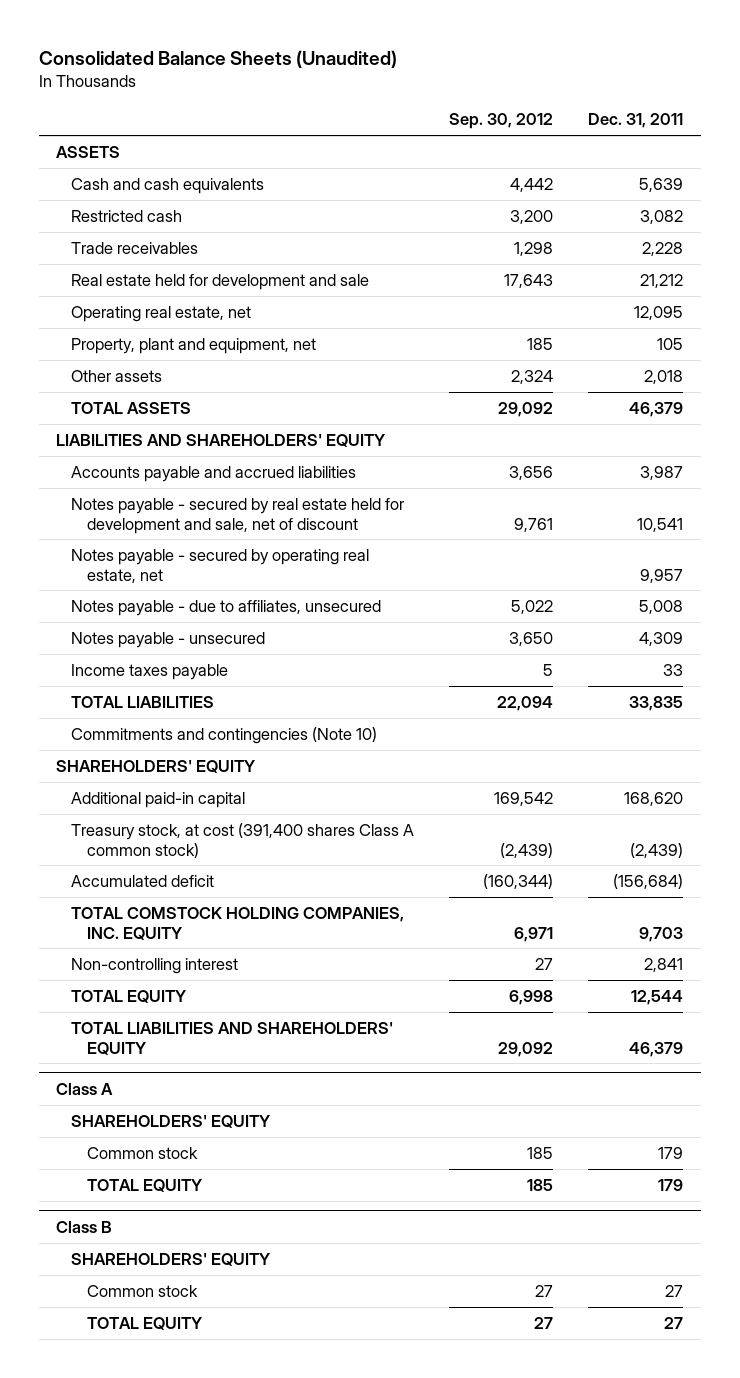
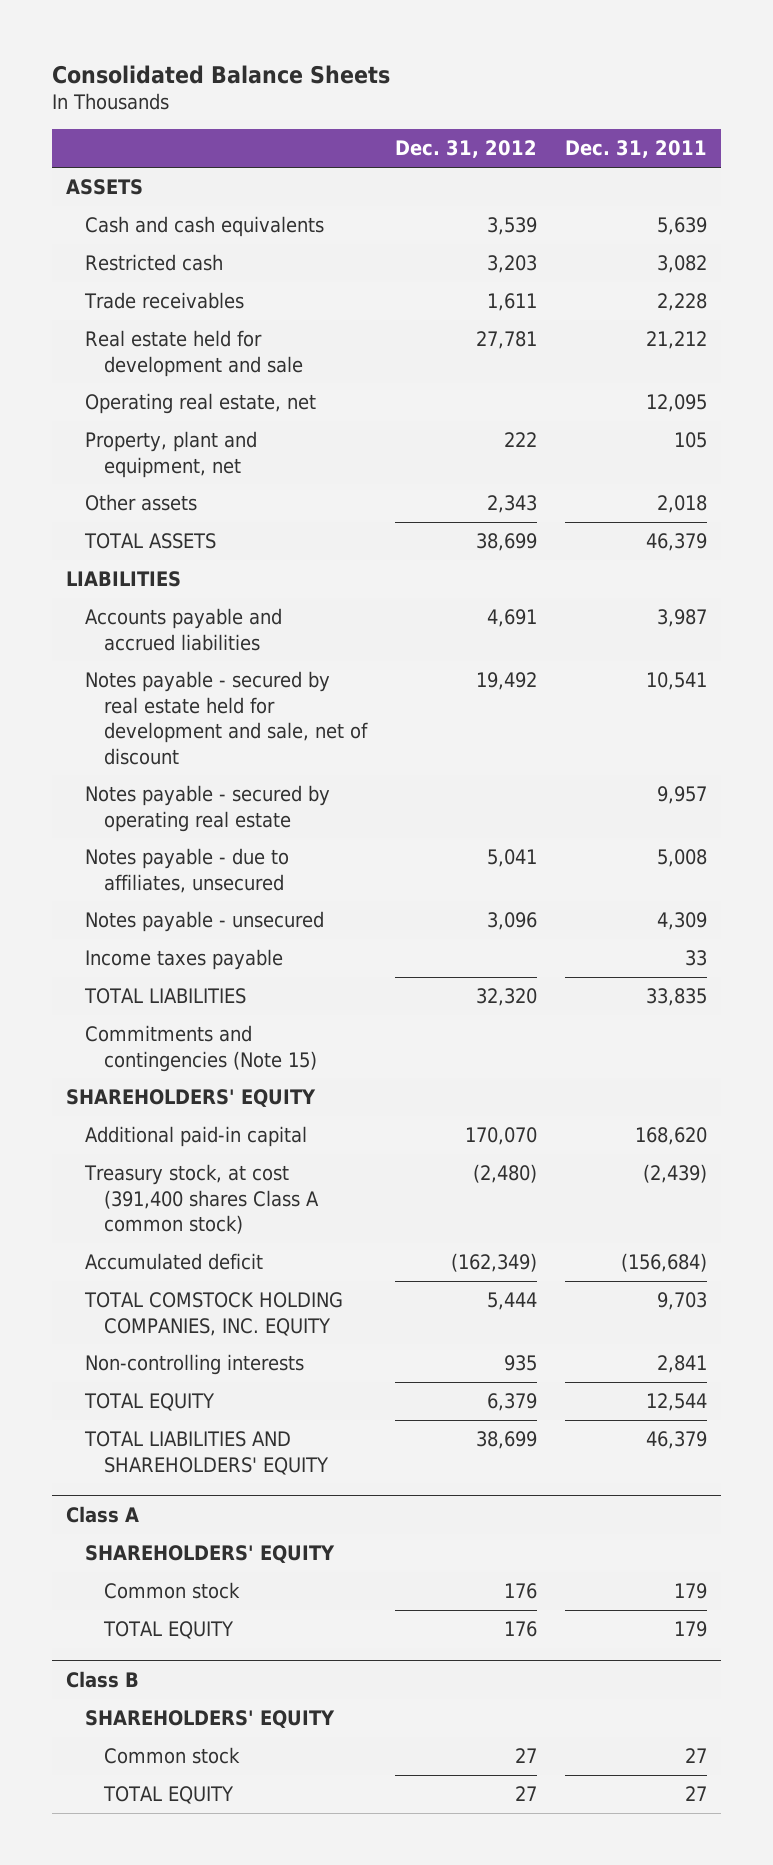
- Consolidated Balance Sheets (Unaudited)
+ Consolidated Balance Sheets
- | Sep. 30, 2012 | Dec. 31, 2011
+ | Dec. 31, 2012 | Dec. 31, 2011
- LIABILITIES AND SHAREHOLDERS' EQUITY
+ LIABILITIES
- Notes payable - secured by operating real estate, net | | 9,957
+ Notes payable - secured by operating real estate | | 9,957
- Commitments and contingencies (Note 10)
+ Commitments and contingencies (Note 15)
- Non-controlling interest | 27 | 2,841
+ Non-controlling interests | 935 | 2,841

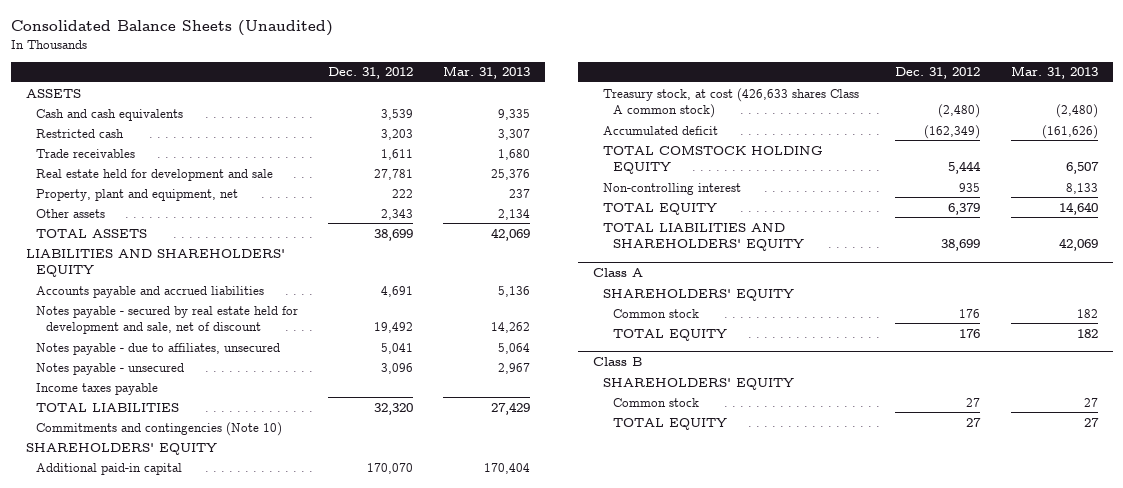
- Consolidated Balance Sheets
+ Consolidated Balance Sheets (Unaudited)
- | Dec. 31, 2012 | Dec. 31, 2011
+ | Dec. 31, 2012 | Mar. 31, 2013
- Operating real estate, net | | 12,095
- LIABILITIES
+ LIABILITIES AND SHAREHOLDERS' EQUITY
- Notes payable - secured by operating real estate | | 9,957
- Commitments and contingencies (Note 15)
+ Commitments and contingencies (Note 10)
- Treasury stock, at cost (391,400 shares Class A common stock) | (2,480) | (2,439)
+ Treasury stock, at cost (426,633 shares Class A common stock) | (2,480) | (2,480)
- TOTAL COMSTOCK HOLDING COMPANIES, INC. EQUITY | 5,444 | 9,703
- Non-controlling interests | 935 | 2,841
+ TOTAL COMSTOCK HOLDING EQUITY | 5,444 | 6,507
+ Non-controlling interest | 935 | 8,133

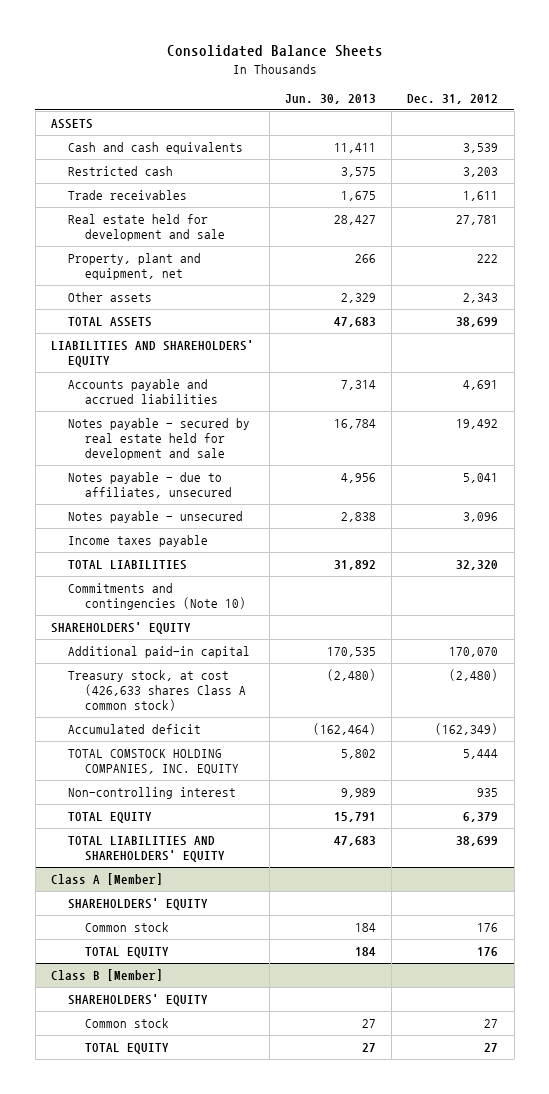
- Consolidated Balance Sheets (Unaudited)
+ Consolidated Balance Sheets
- | Dec. 31, 2012 | Mar. 31, 2013
+ | Jun. 30, 2013 | Dec. 31, 2012
- Notes payable - secured by real estate held for development and sale, net of discount | 19,492 | 14,262
+ Notes payable - secured by real estate held for development and sale | 16,784 | 19,492
- TOTAL COMSTOCK HOLDING EQUITY | 5,444 | 6,507
+ TOTAL COMSTOCK HOLDING COMPANIES, INC. EQUITY | 5,802 | 5,444
- Class A
+ Class A [Member]
- Class B
+ Class B [Member]

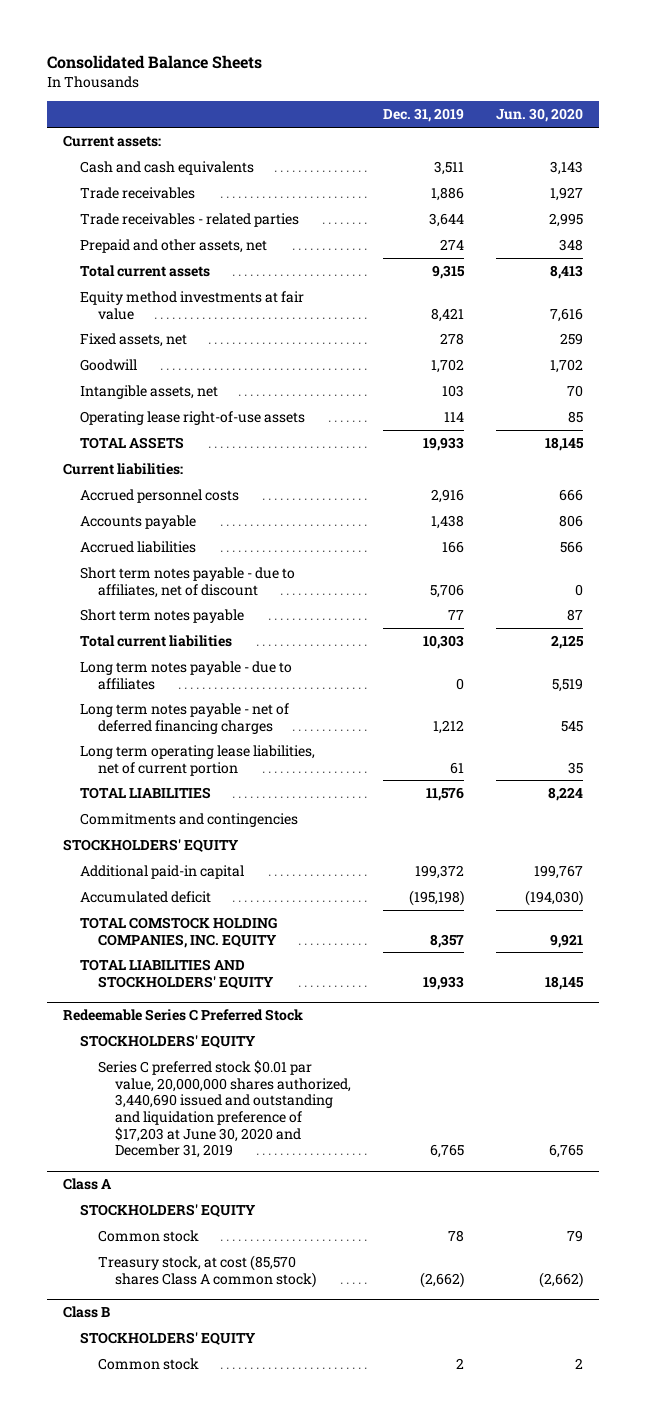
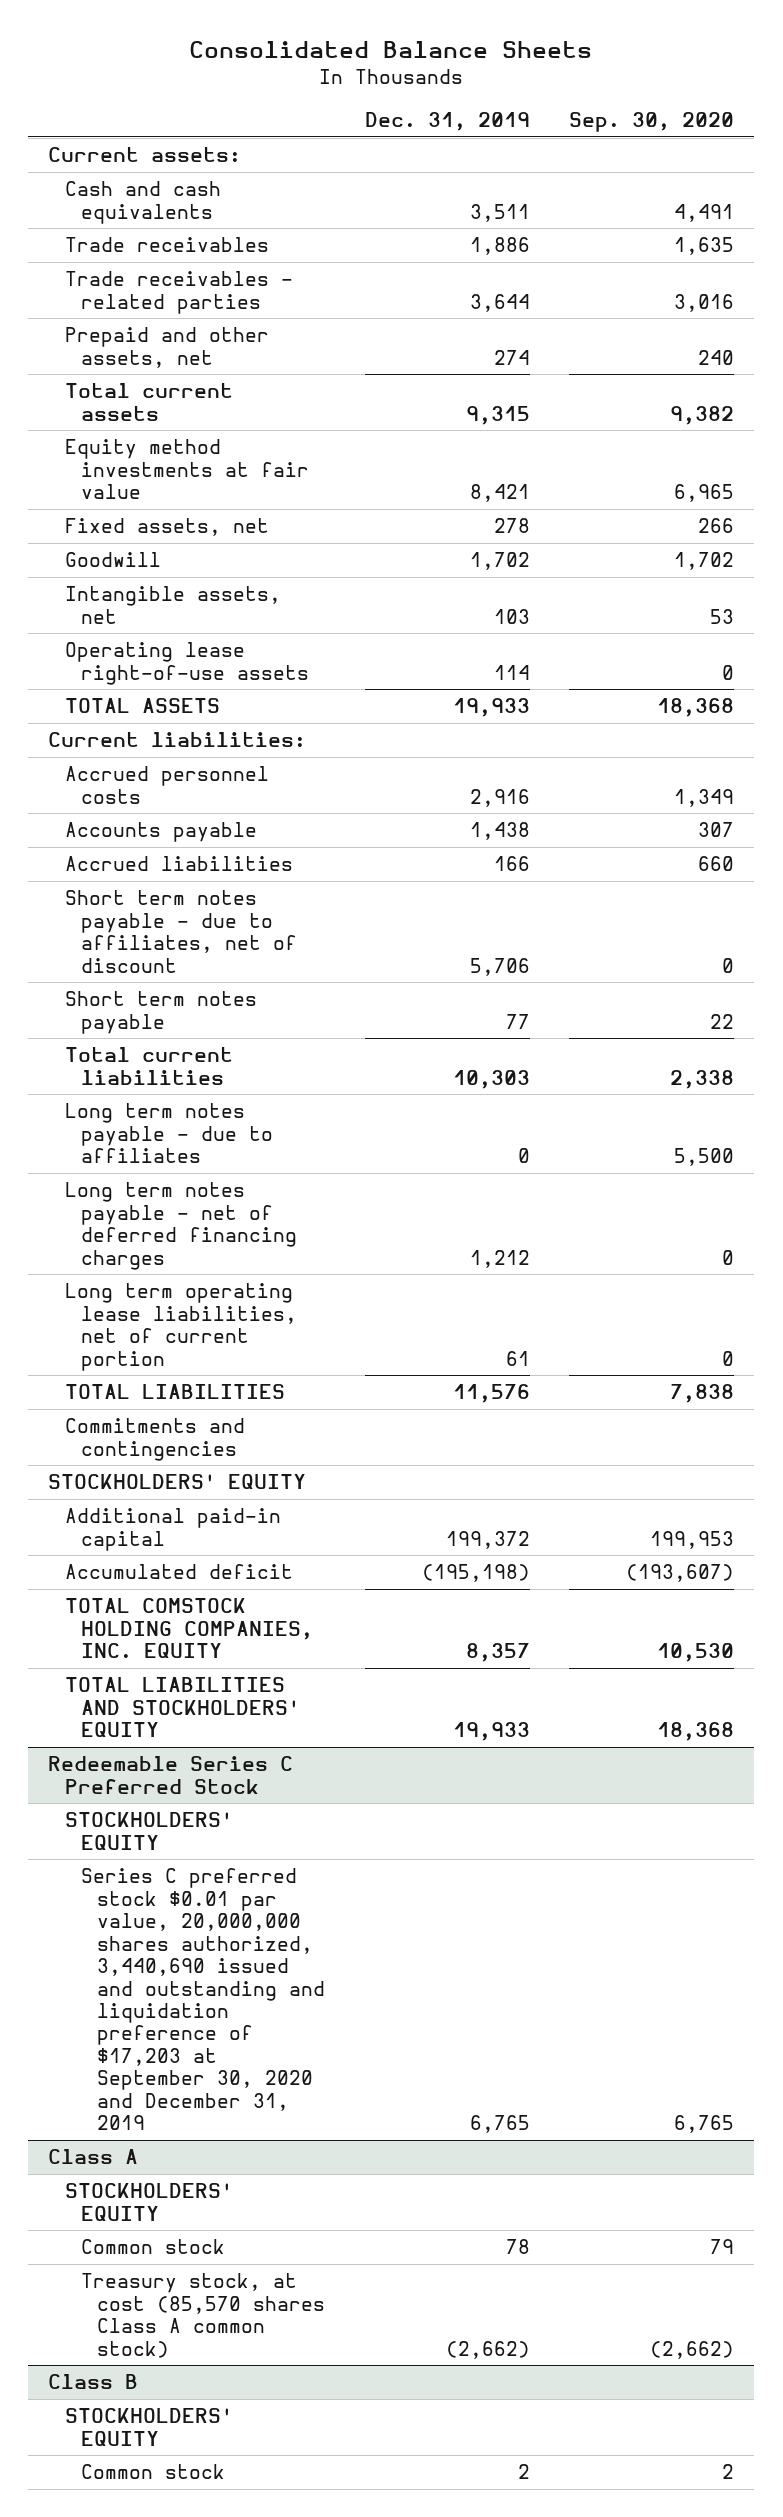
- | Dec. 31, 2019 | Jun. 30, 2020
+ | Dec. 31, 2019 | Sep. 30, 2020
@ Redeemable Series C Preferred Stock
- Series C preferred stock $0.01 par value, 20,000,000 shares authorized, 3,440,690 issued and outstanding and liquidation preference of $17,203 at June 30, 2020 and December 31, 2019 | 6,765 | 6,765
+ Series C preferred stock $0.01 par value, 20,000,000 shares authorized, 3,440,690 issued and outstanding and liquidation preference of $17,203 at September 30, 2020 and December 31, 2019 | 6,765 | 6,765

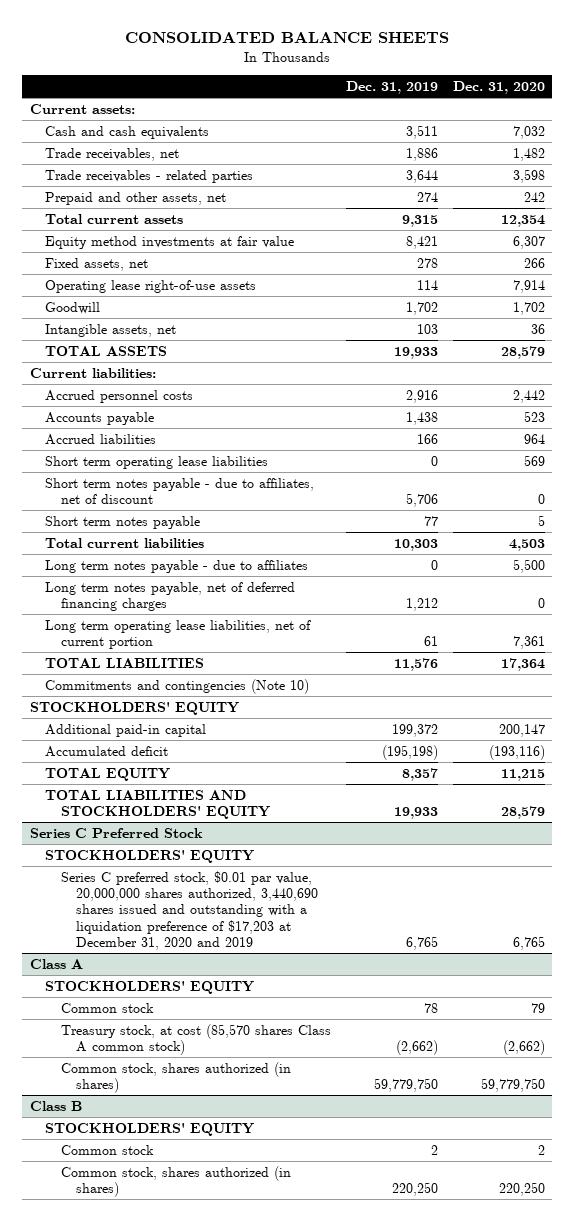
- Consolidated Balance Sheets
+ CONSOLIDATED BALANCE SHEETS
- | Dec. 31, 2019 | Sep. 30, 2020
+ | Dec. 31, 2019 | Dec. 31, 2020
- Trade receivables | 1,886 | 1,635
+ Trade receivables, net | 1,886 | 1,482
moved up: Operating lease right-of-use assets | 114 | 7,914
+ Short term operating lease liabilities | 0 | 569
- Long term notes payable - net of deferred financing charges | 1,212 | 0
+ Long term notes payable, net of deferred financing charges | 1,212 | 0
- Commitments and contingencies
+ Commitments and contingencies (Note 10)
- TOTAL COMSTOCK HOLDING COMPANIES, INC. EQUITY | 8,357 | 10,530
+ TOTAL EQUITY | 8,357 | 11,215
- Redeemable Series C Preferred Stock
+ Series C Preferred Stock
- Series C preferred stock $0.01 par value, 20,000,000 shares authorized, 3,440,690 issued and outstanding and liquidation preference of $17,203 at September 30, 2020 and December 31, 2019 | 6,765 | 6,765
+ Series C preferred stock, $0.01 par value, 20,000,000 shares authorized, 3,440,690 shares issued and outstanding with a liquidation preference of $17,203 at December 31, 2020 and 2019 | 6,765 | 6,765
@ Class A
+ Common stock, shares authorized (in shares) | 59,779,750 | 59,779,750
@ Class B
+ Common stock, shares authorized (in shares) | 220,250 | 220,250

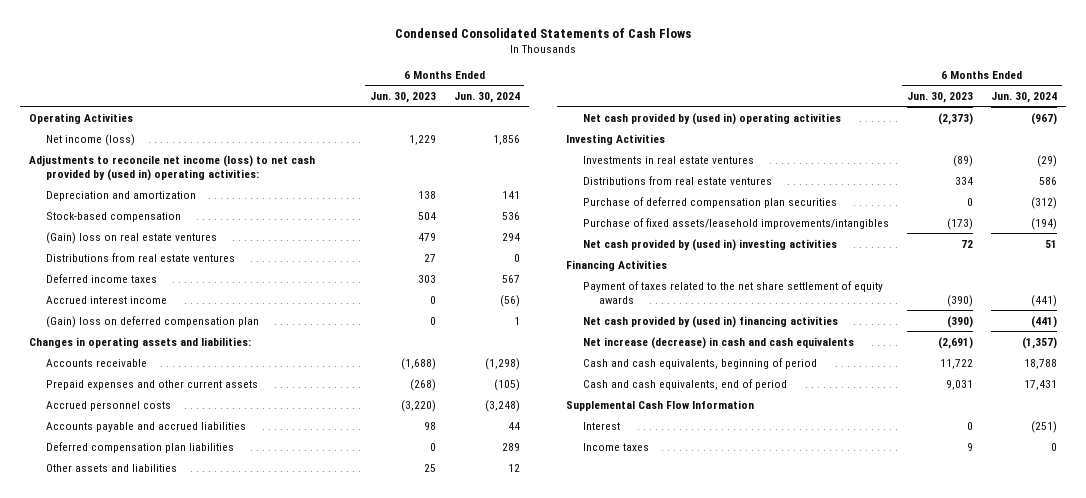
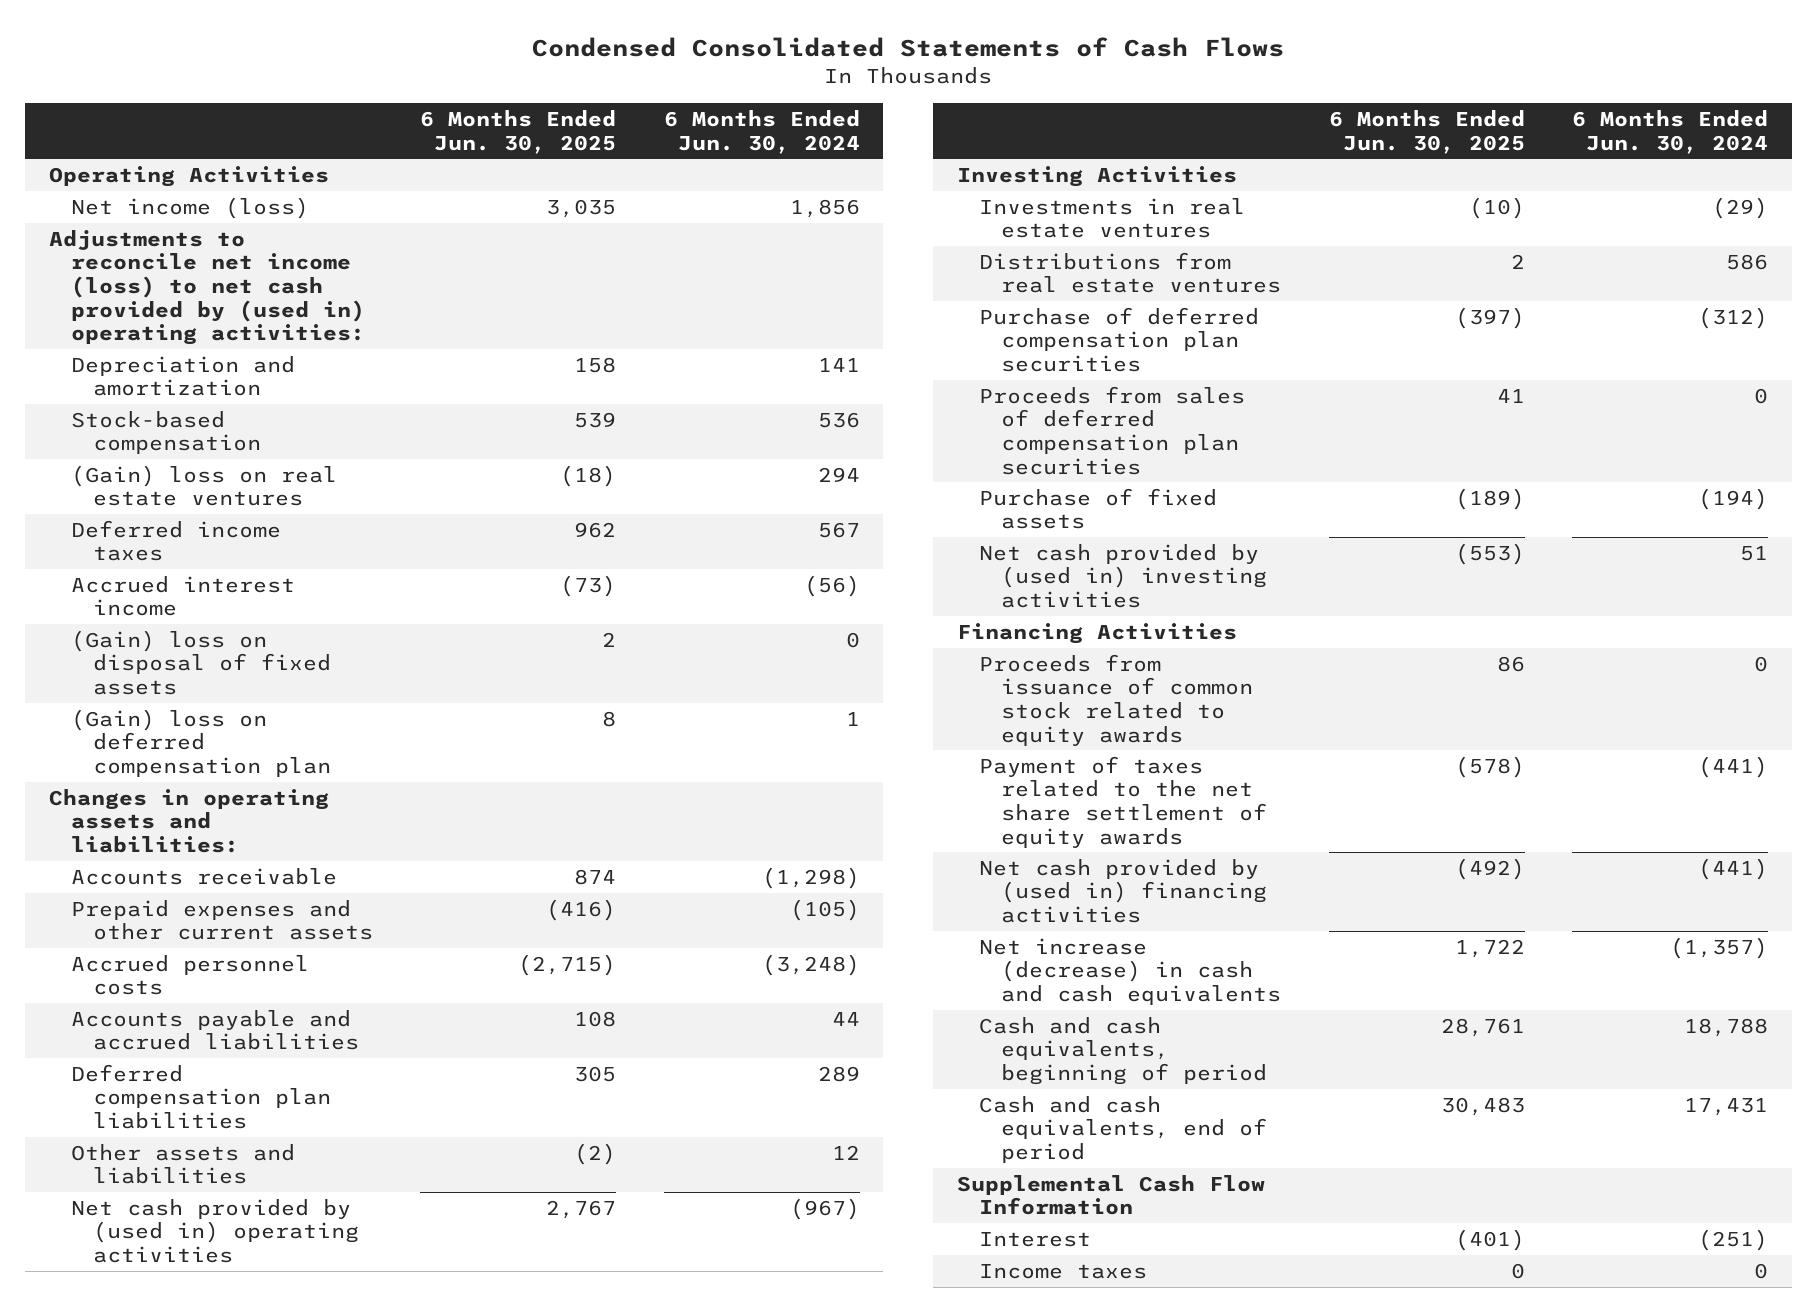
- | 6 Months Ended Jun. 30, 2023 | 6 Months Ended Jun. 30, 2024
+ | 6 Months Ended Jun. 30, 2025 | 6 Months Ended Jun. 30, 2024
- Distributions from real estate ventures | 27 | 0
+ (Gain) loss on disposal of fixed assets | 2 | 0
- Purchase of fixed assets/leasehold improvements/intangibles | (173) | (194)
+ Proceeds from sales of deferred compensation plan securities | 41 | 0
+ Purchase of fixed assets | (189) | (194)
+ Proceeds from issuance of common stock related to equity awards | 86 | 0

